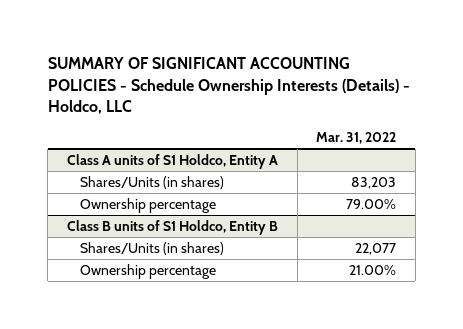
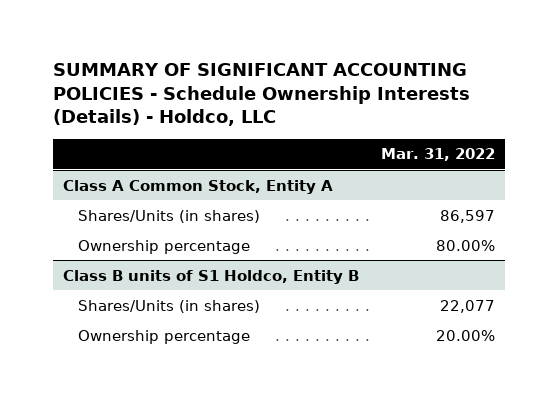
- Class A units of S1 Holdco, Entity A
- Shares/Units (in shares) | 83,203
- Ownership percentage | 79.00%
+ Class A Common Stock, Entity A
+ Shares/Units (in shares) | 86,597
+ Ownership percentage | 80.00%
@ Class B units of S1 Holdco, Entity B
- Ownership percentage | 21.00%
+ Ownership percentage | 20.00%

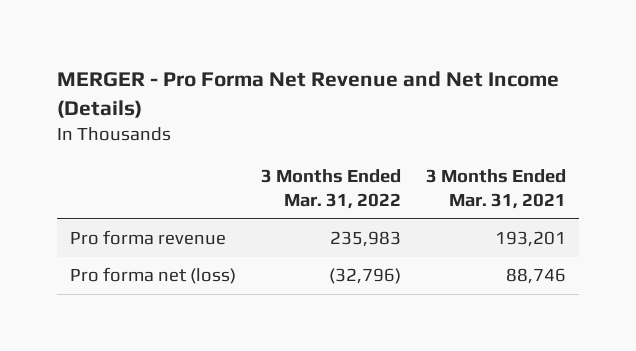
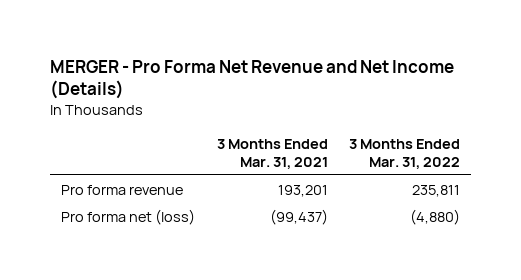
- | 3 Months Ended Mar. 31, 2022 | 3 Months Ended Mar. 31, 2021
+ | 3 Months Ended Mar. 31, 2021 | 3 Months Ended Mar. 31, 2022
- Pro forma revenue | 235,983 | 193,201
- Pro forma net (loss) | (32,796) | 88,746
+ Pro forma revenue | 193,201 | 235,811
+ Pro forma net (loss) | (99,437) | (4,880)

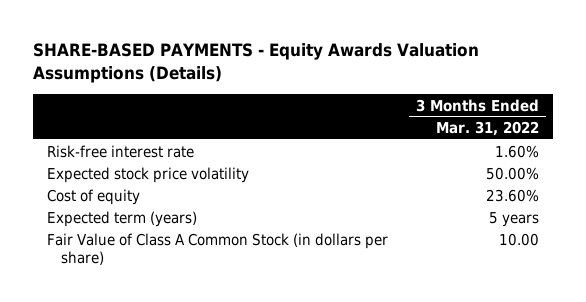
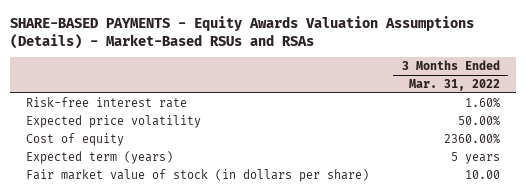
- SHARE-BASED PAYMENTS - Equity Awards Valuation Assumptions (Details)
+ SHARE-BASED PAYMENTS - Equity Awards Valuation Assumptions (Details) - Market-Based RSUs and RSAs
- Expected stock price volatility | 50.00%
- Cost of equity | 23.60%
+ Expected price volatility | 50.00%
+ Cost of equity | 2360.00%
- Fair Value of Class A Common Stock (in dollars per share) | 10.00
+ Fair market value of stock (in dollars per share) | 10.00

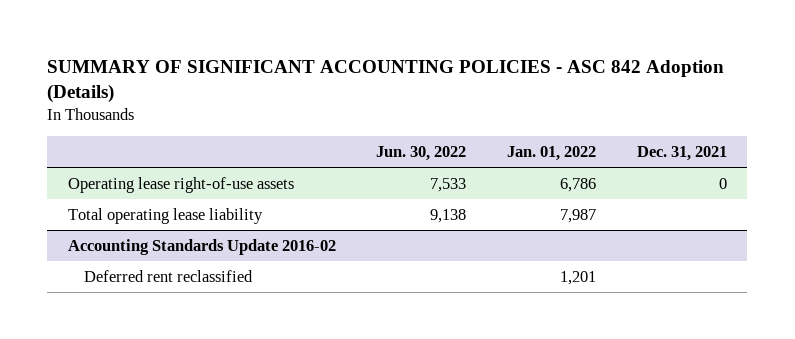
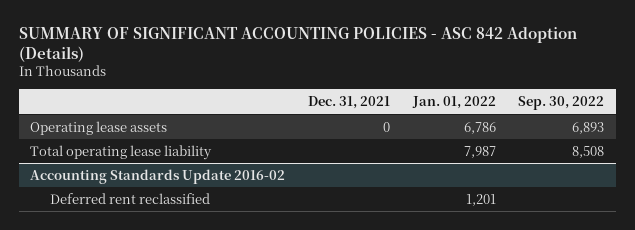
- | Jun. 30, 2022 | Jan. 01, 2022 | Dec. 31, 2021
+ | Dec. 31, 2021 | Jan. 01, 2022 | Sep. 30, 2022
- Operating lease right-of-use assets | 7,533 | 6,786 | 0
+ Operating lease assets | 0 | 6,786 | 6,893

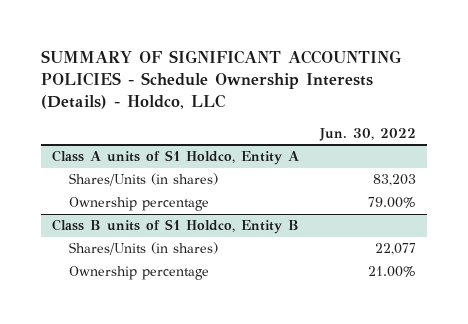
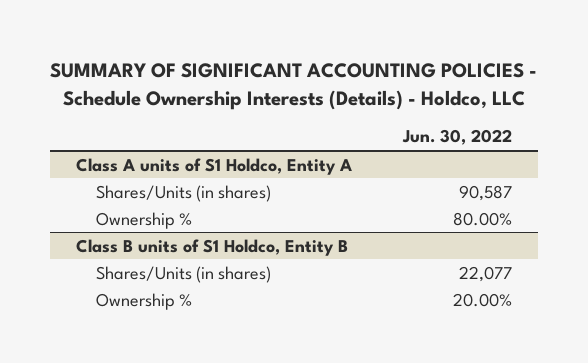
@ Class A units of S1 Holdco, Entity A
- Shares/Units (in shares) | 83,203
- Ownership percentage | 79.00%
+ Shares/Units (in shares) | 90,587
+ Ownership % | 80.00%
@ Class B units of S1 Holdco, Entity B
- Ownership percentage | 21.00%
+ Ownership % | 20.00%

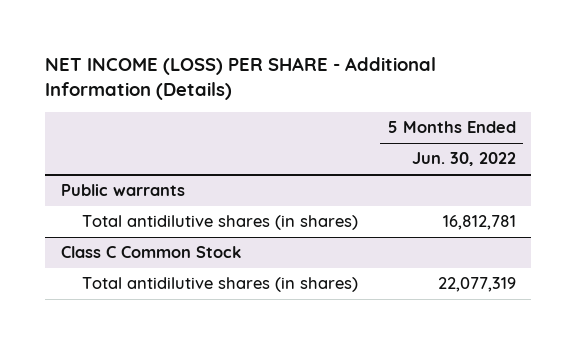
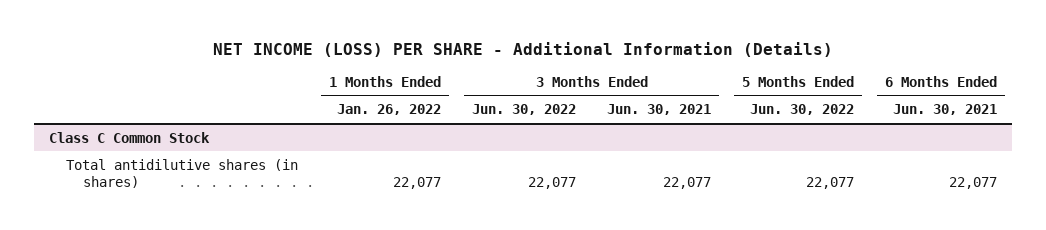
- | 5 Months Ended Jun. 30, 2022
+ | 1 Months Ended Jan. 26, 2022 | 3 Months Ended Jun. 30, 2022 | 3 Months Ended Jun. 30, 2021 | 5 Months Ended Jun. 30, 2022 | 6 Months Ended Jun. 30, 2021
- Public warrants
- Total antidilutive shares (in shares) | 16,812,781
@ Class C Common Stock
- Total antidilutive shares (in shares) | 22,077,319
+ Total antidilutive shares (in shares) | 22,077 | 22,077 | 22,077 | 22,077 | 22,077

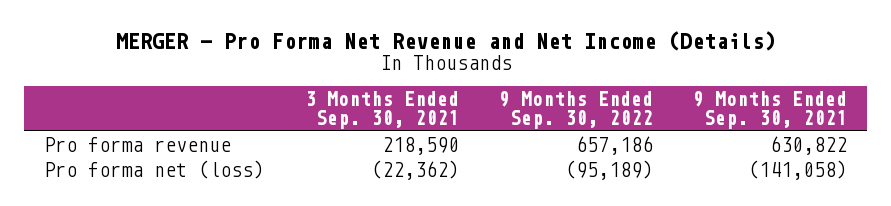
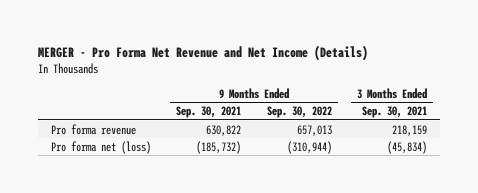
- | 3 Months Ended Sep. 30, 2021 | 9 Months Ended Sep. 30, 2022 | 9 Months Ended Sep. 30, 2021
+ | 9 Months Ended Sep. 30, 2021 | 9 Months Ended Sep. 30, 2022 | 3 Months Ended Sep. 30, 2021
- Pro forma revenue | 218,590 | 657,186 | 630,822
- Pro forma net (loss) | (22,362) | (95,189) | (141,058)
+ Pro forma revenue | 630,822 | 657,013 | 218,159
+ Pro forma net (loss) | (185,732) | (310,944) | (45,834)

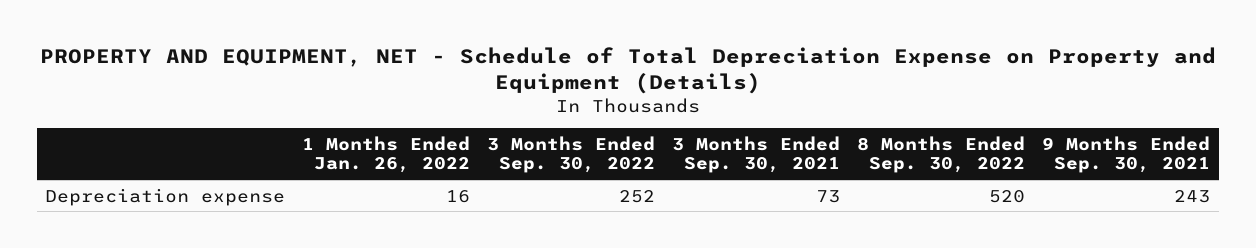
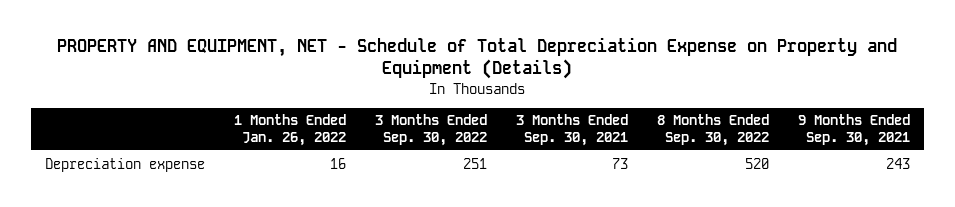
- Depreciation expense | 16 | 252 | 73 | 520 | 243
+ Depreciation expense | 16 | 251 | 73 | 520 | 243

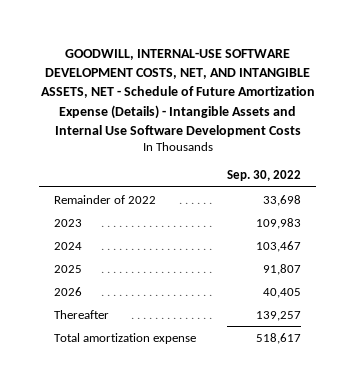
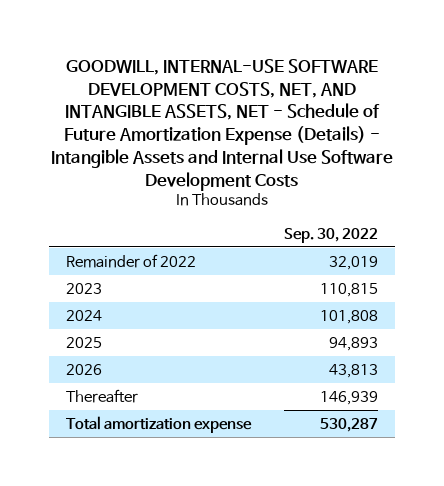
- Remainder of 2022 | 33,698
- 2023 | 109,983
- 2024 | 103,467
- 2025 | 91,807
- 2026 | 40,405
- Thereafter | 139,257
- Total amortization expense | 518,617
+ Remainder of 2022 | 32,019
+ 2023 | 110,815
+ 2024 | 101,808
+ 2025 | 94,893
+ 2026 | 43,813
+ Thereafter | 146,939
+ Total amortization expense | 530,287

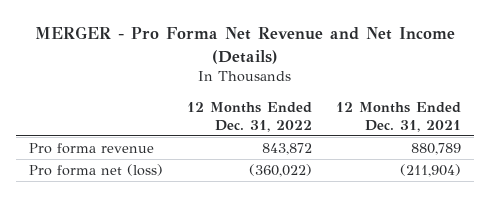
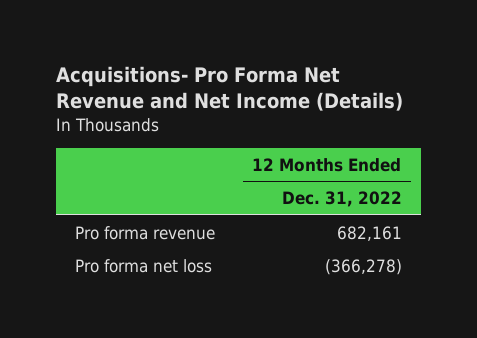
- MERGER - Pro Forma Net Revenue and Net Income (Details)
+ Acquisitions- Pro Forma Net Revenue and Net Income (Details)
- | 12 Months Ended Dec. 31, 2022 | 12 Months Ended Dec. 31, 2021
+ | 12 Months Ended Dec. 31, 2022
- Pro forma revenue | 843,872 | 880,789
- Pro forma net (loss) | (360,022) | (211,904)
+ Pro forma revenue | 682,161
+ Pro forma net loss | (366,278)

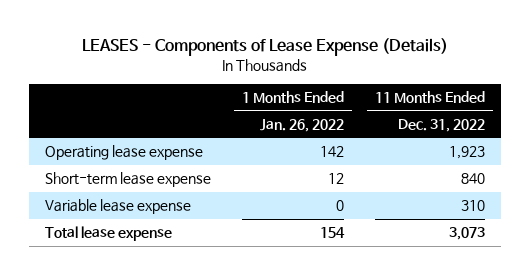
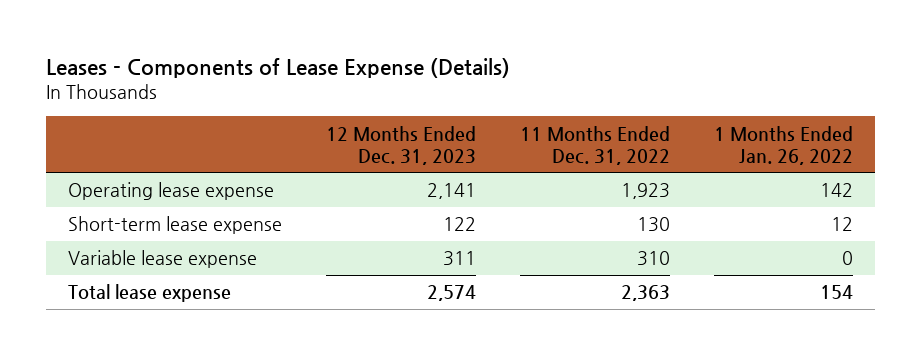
- LEASES - Components of Lease Expense (Details)
+ Leases - Components of Lease Expense (Details)
- | 1 Months Ended Jan. 26, 2022 | 11 Months Ended Dec. 31, 2022
+ | 12 Months Ended Dec. 31, 2023 | 11 Months Ended Dec. 31, 2022 | 1 Months Ended Jan. 26, 2022
- Short-term lease expense | 12 | 840
+ Short-term lease expense | 122 | 130 | 12
- Total lease expense | 154 | 3,073
+ Total lease expense | 2,574 | 2,363 | 154

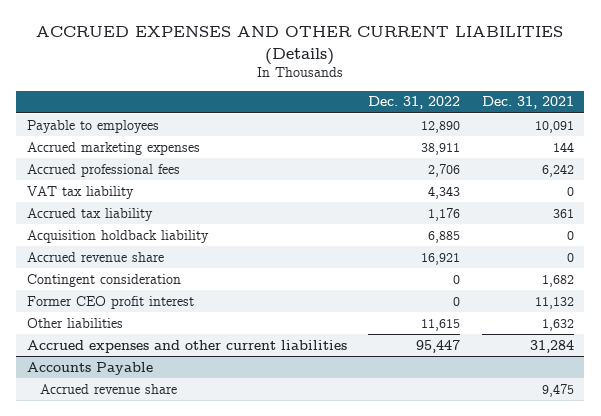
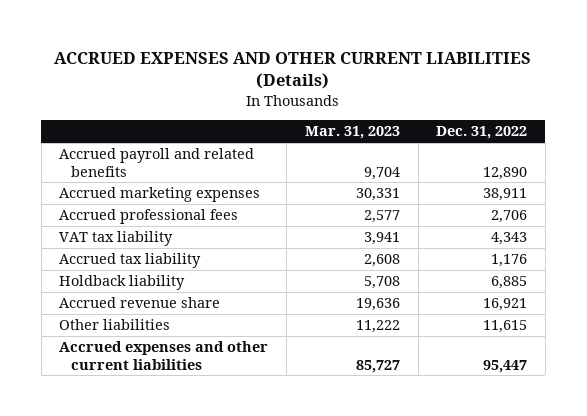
- | Dec. 31, 2022 | Dec. 31, 2021
+ | Mar. 31, 2023 | Dec. 31, 2022
- Payable to employees | 12,890 | 10,091
+ Accrued payroll and related benefits | 9,704 | 12,890
- Acquisition holdback liability | 6,885 | 0
+ Holdback liability | 5,708 | 6,885
- Contingent consideration | 0 | 1,682
- Former CEO profit interest | 0 | 11,132
- Accounts Payable
- Accrued revenue share | | 9,475

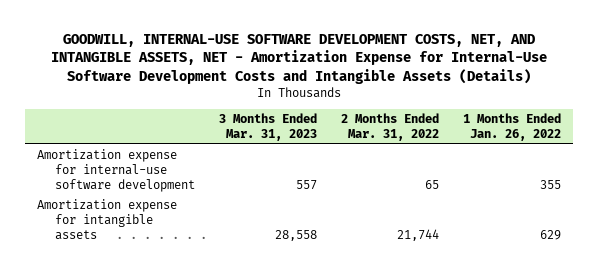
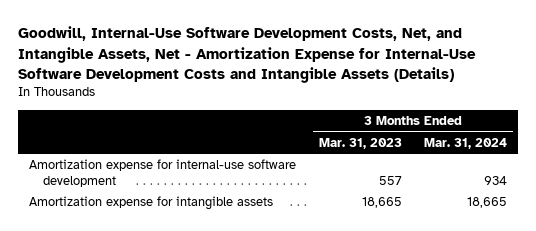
- GOODWILL, INTERNAL-USE SOFTWARE DEVELOPMENT COSTS, NET, AND INTANGIBLE ASSETS, NET - Amortization Expense for Internal-Use Software Development Costs and Intangible Assets (Details)
+ Goodwill, Internal-Use Software Development Costs, Net, and Intangible Assets, Net - Amortization Expense for Internal-Use Software Development Costs and Intangible Assets (Details)
- | 3 Months Ended Mar. 31, 2023 | 2 Months Ended Mar. 31, 2022 | 1 Months Ended Jan. 26, 2022
+ | 3 Months Ended Mar. 31, 2023 | 3 Months Ended Mar. 31, 2024
- Amortization expense for intangible assets | 28,558 | 21,744 | 629
+ Amortization expense for intangible assets | 18,665 | 18,665

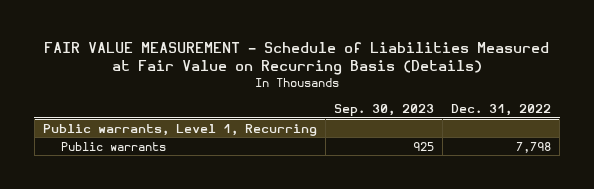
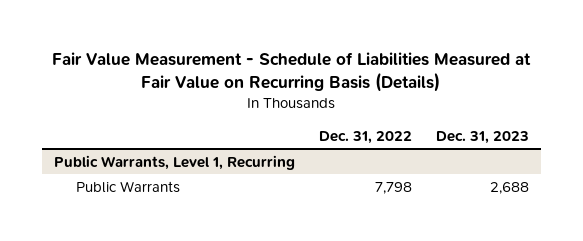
- FAIR VALUE MEASUREMENT - Schedule of Liabilities Measured at Fair Value on Recurring Basis (Details)
+ Fair Value Measurement - Schedule of Liabilities Measured at Fair Value on Recurring Basis (Details)
- | Sep. 30, 2023 | Dec. 31, 2022
+ | Dec. 31, 2022 | Dec. 31, 2023
- Public warrants, Level 1, Recurring
- Public warrants | 925 | 7,798
+ Public Warrants, Level 1, Recurring
+ Public Warrants | 7,798 | 2,688

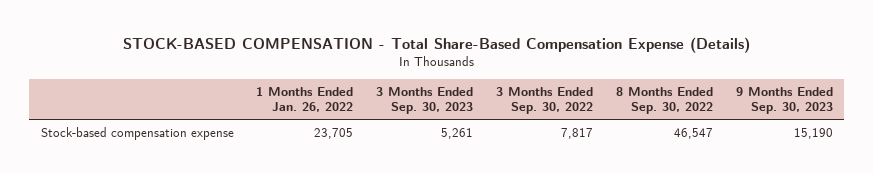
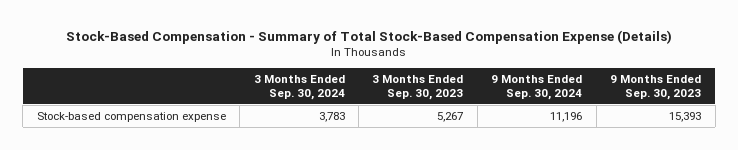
- STOCK-BASED COMPENSATION - Total Share-Based Compensation Expense (Details)
+ Stock-Based Compensation - Summary of Total Stock-Based Compensation Expense (Details)
- | 1 Months Ended Jan. 26, 2022 | 3 Months Ended Sep. 30, 2023 | 3 Months Ended Sep. 30, 2022 | 8 Months Ended Sep. 30, 2022 | 9 Months Ended Sep. 30, 2023
+ | 3 Months Ended Sep. 30, 2024 | 3 Months Ended Sep. 30, 2023 | 9 Months Ended Sep. 30, 2024 | 9 Months Ended Sep. 30, 2023
- Stock-based compensation expense | 23,705 | 5,261 | 7,817 | 46,547 | 15,190
+ Stock-based compensation expense | 3,783 | 5,267 | 11,196 | 15,393

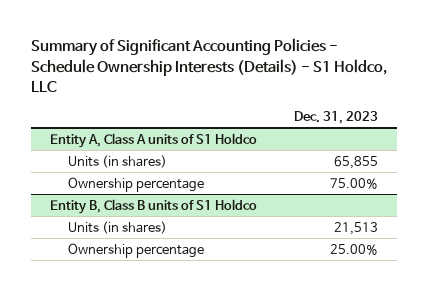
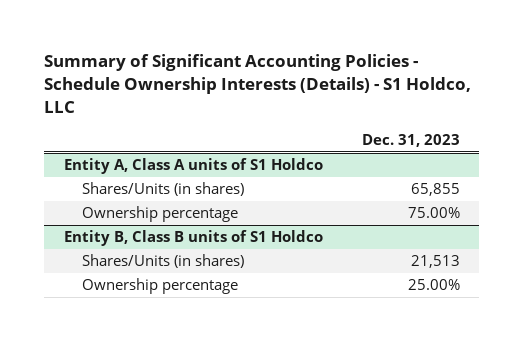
@ Entity A, Class A units of S1 Holdco
- Units (in shares) | 65,855
+ Shares/Units (in shares) | 65,855
@ Entity B, Class B units of S1 Holdco
- Units (in shares) | 21,513
+ Shares/Units (in shares) | 21,513

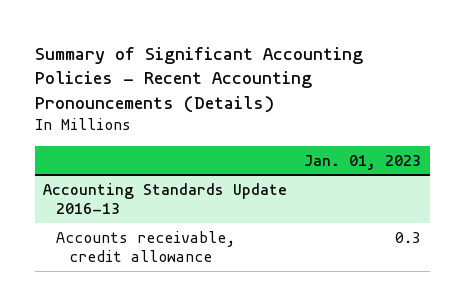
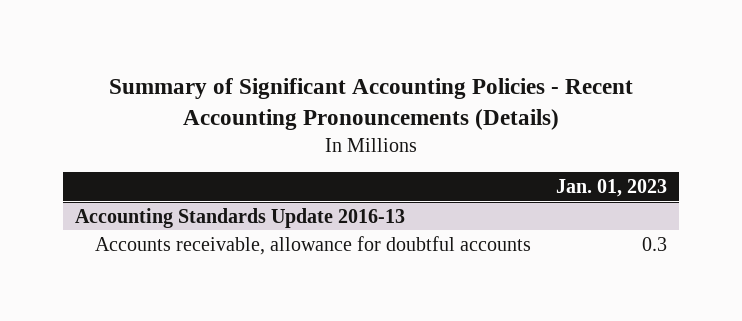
@ Accounting Standards Update 2016-13
- Accounts receivable, credit allowance | 0.3
+ Accounts receivable, allowance for doubtful accounts | 0.3

